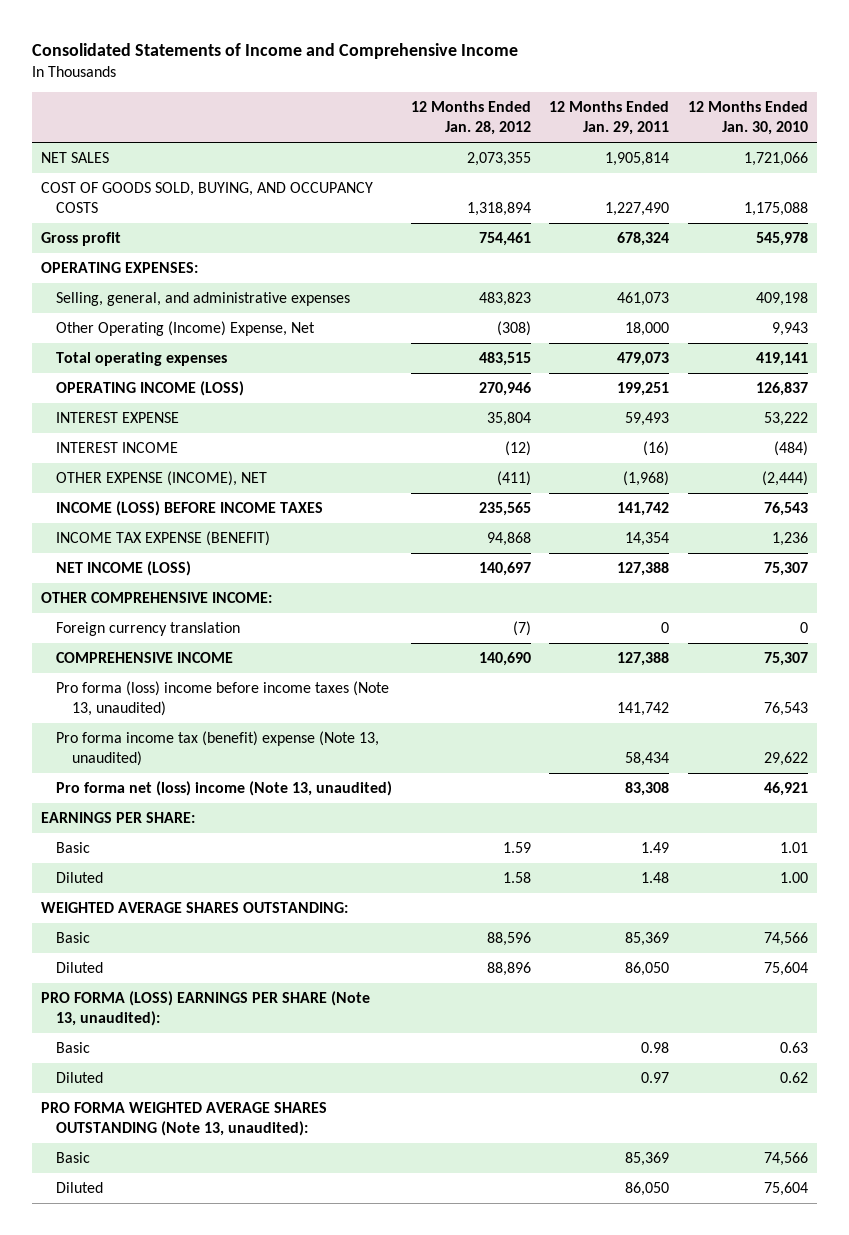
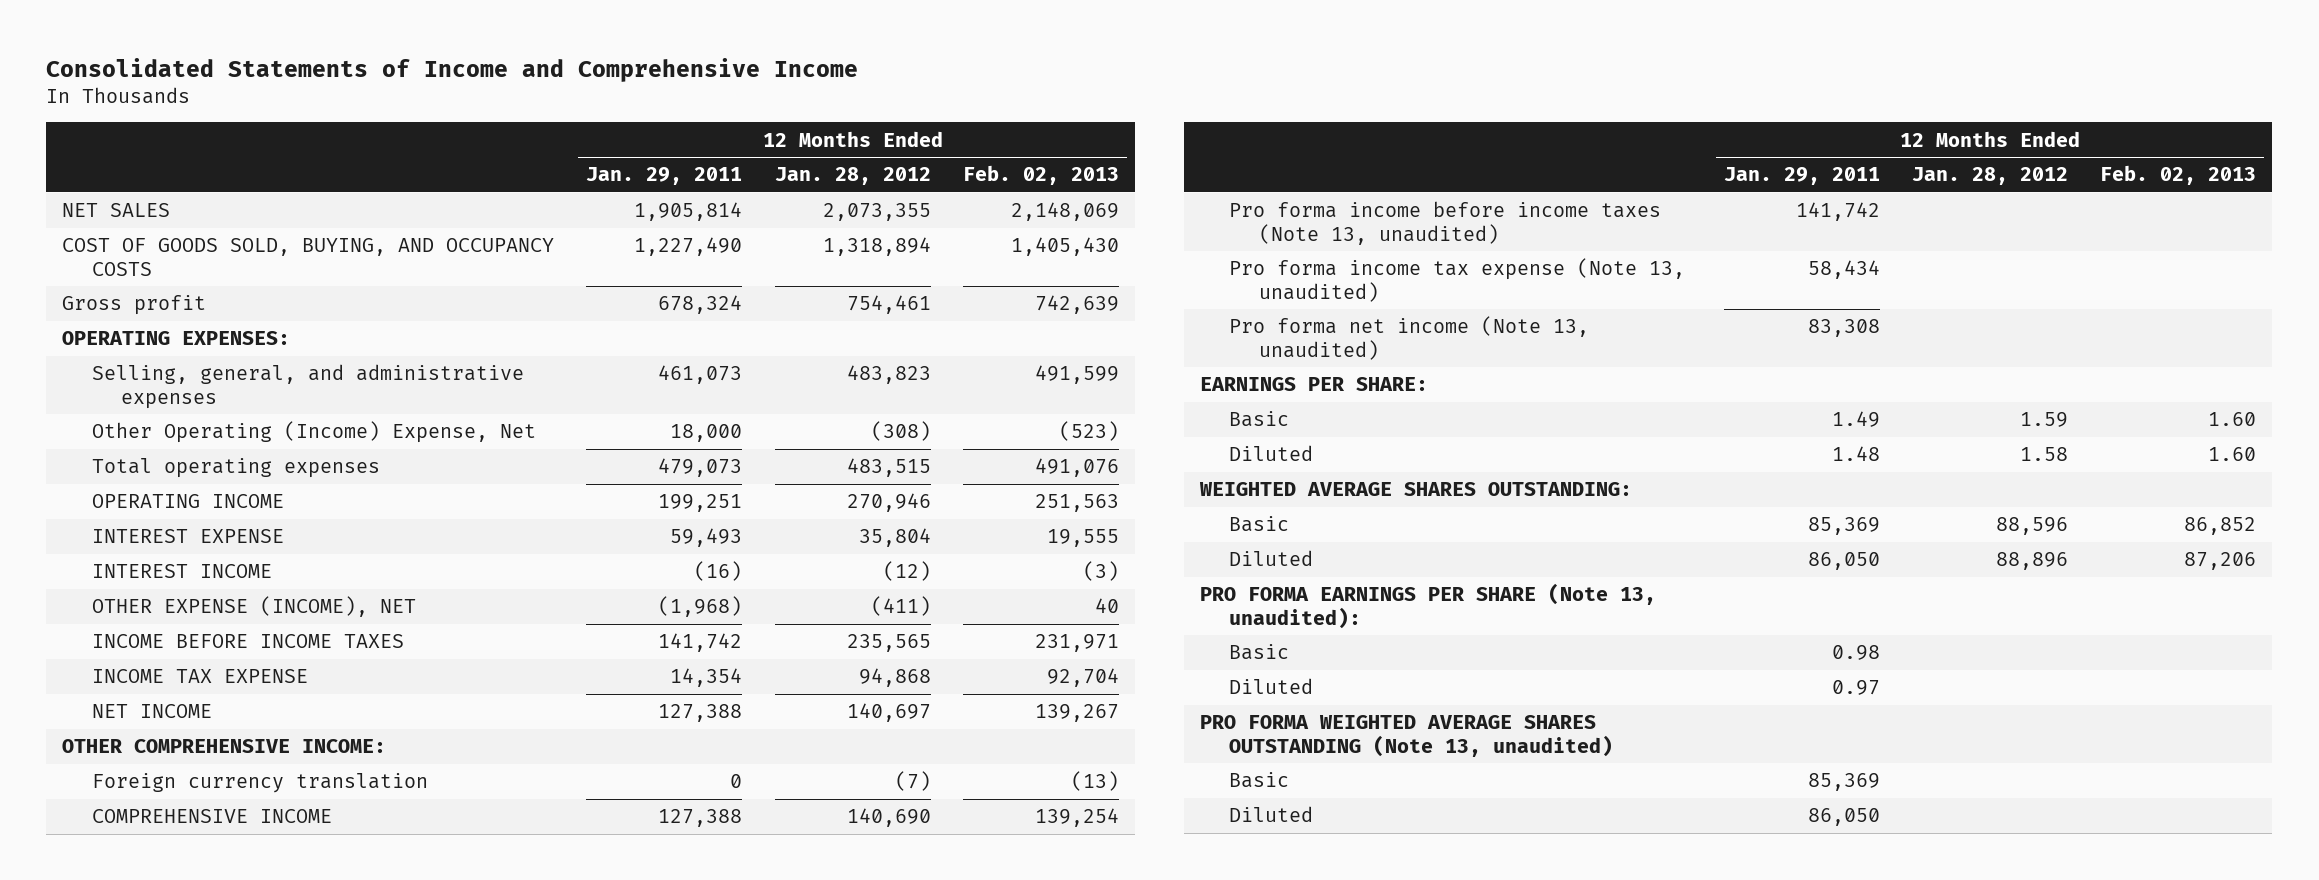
- | 12 Months Ended Jan. 28, 2012 | 12 Months Ended Jan. 29, 2011 | 12 Months Ended Jan. 30, 2010
+ | 12 Months Ended Jan. 29, 2011 | 12 Months Ended Jan. 28, 2012 | 12 Months Ended Feb. 02, 2013
- OPERATING INCOME (LOSS) | 270,946 | 199,251 | 126,837
+ OPERATING INCOME | 199,251 | 270,946 | 251,563
- INCOME (LOSS) BEFORE INCOME TAXES | 235,565 | 141,742 | 76,543
- INCOME TAX EXPENSE (BENEFIT) | 94,868 | 14,354 | 1,236
- NET INCOME (LOSS) | 140,697 | 127,388 | 75,307
+ INCOME BEFORE INCOME TAXES | 141,742 | 235,565 | 231,971
+ INCOME TAX EXPENSE | 14,354 | 94,868 | 92,704
+ NET INCOME | 127,388 | 140,697 | 139,267
- Pro forma (loss) income before income taxes (Note 13, unaudited) | | 141,742 | 76,543
- Pro forma income tax (benefit) expense (Note 13, unaudited) | | 58,434 | 29,622
- Pro forma net (loss) income (Note 13, unaudited) | | 83,308 | 46,921
+ Pro forma income before income taxes (Note 13, unaudited) | 141,742 | |
+ Pro forma income tax expense (Note 13, unaudited) | 58,434 | |
+ Pro forma net income (Note 13, unaudited) | 83,308 | |
- PRO FORMA (LOSS) EARNINGS PER SHARE (Note 13, unaudited):
+ PRO FORMA EARNINGS PER SHARE (Note 13, unaudited):
- PRO FORMA WEIGHTED AVERAGE SHARES OUTSTANDING (Note 13, unaudited):
+ PRO FORMA WEIGHTED AVERAGE SHARES OUTSTANDING (Note 13, unaudited)

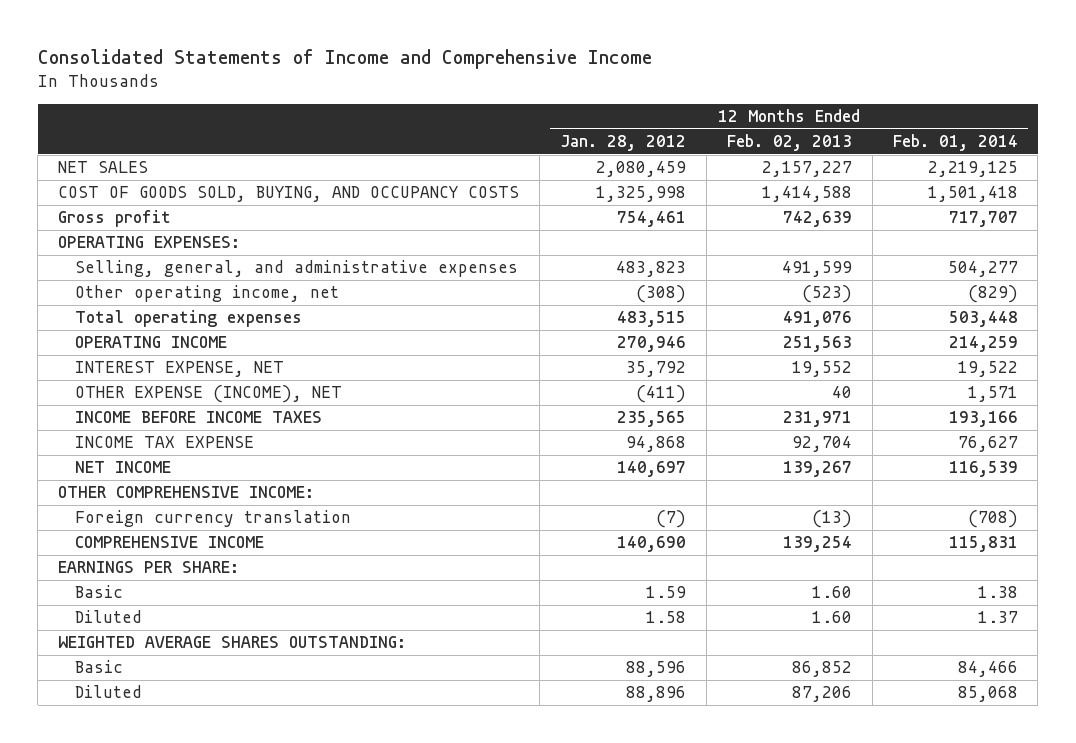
- | 12 Months Ended Jan. 29, 2011 | 12 Months Ended Jan. 28, 2012 | 12 Months Ended Feb. 02, 2013
+ | 12 Months Ended Jan. 28, 2012 | 12 Months Ended Feb. 02, 2013 | 12 Months Ended Feb. 01, 2014
- NET SALES | 1,905,814 | 2,073,355 | 2,148,069
- COST OF GOODS SOLD, BUYING, AND OCCUPANCY COSTS | 1,227,490 | 1,318,894 | 1,405,430
+ NET SALES | 2,080,459 | 2,157,227 | 2,219,125
+ COST OF GOODS SOLD, BUYING, AND OCCUPANCY COSTS | 1,325,998 | 1,414,588 | 1,501,418
- Other Operating (Income) Expense, Net | 18,000 | (308) | (523)
+ Other operating income, net | (308) | (523) | (829)
- INTEREST EXPENSE | 59,493 | 35,804 | 19,555
- INTEREST INCOME | (16) | (12) | (3)
+ INTEREST EXPENSE, NET | 35,792 | 19,552 | 19,522
- Pro forma income before income taxes (Note 13, unaudited) | 141,742 | |
- Pro forma income tax expense (Note 13, unaudited) | 58,434 | |
- Pro forma net income (Note 13, unaudited) | 83,308 | |
- PRO FORMA EARNINGS PER SHARE (Note 13, unaudited):
- Basic | 0.98 | |
- Diluted | 0.97 | |
- PRO FORMA WEIGHTED AVERAGE SHARES OUTSTANDING (Note 13, unaudited)
- Basic | 85,369 | |
- Diluted | 86,050 | |

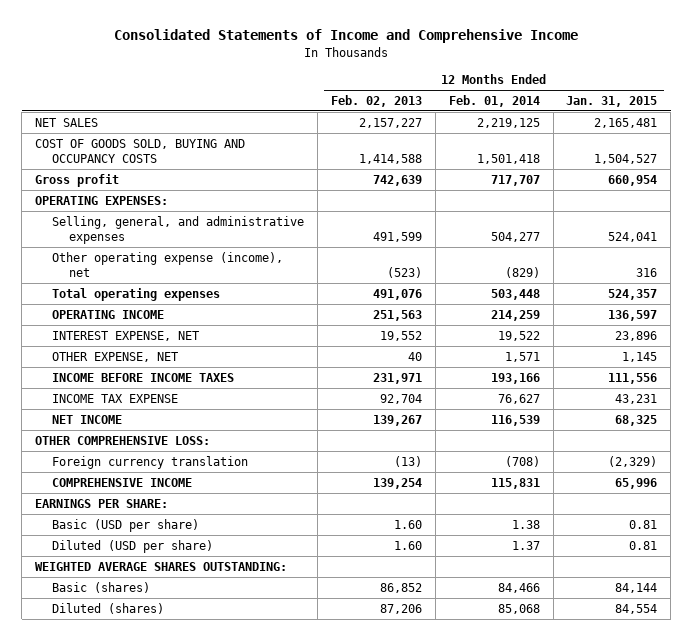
- | 12 Months Ended Jan. 28, 2012 | 12 Months Ended Feb. 02, 2013 | 12 Months Ended Feb. 01, 2014
+ | 12 Months Ended Feb. 02, 2013 | 12 Months Ended Feb. 01, 2014 | 12 Months Ended Jan. 31, 2015
- COST OF GOODS SOLD, BUYING, AND OCCUPANCY COSTS | 1,325,998 | 1,414,588 | 1,501,418
+ COST OF GOODS SOLD, BUYING AND OCCUPANCY COSTS | 1,414,588 | 1,501,418 | 1,504,527
- Other operating income, net | (308) | (523) | (829)
+ Other operating expense (income), net | (523) | (829) | 316
- OTHER EXPENSE (INCOME), NET | (411) | 40 | 1,571
+ OTHER EXPENSE, NET | 40 | 1,571 | 1,145
- OTHER COMPREHENSIVE INCOME:
+ OTHER COMPREHENSIVE LOSS:
- Basic | 1.59 | 1.60 | 1.38
- Diluted | 1.58 | 1.60 | 1.37
+ Basic (USD per share) | 1.60 | 1.38 | 0.81
+ Diluted (USD per share) | 1.60 | 1.37 | 0.81
- Basic | 88,596 | 86,852 | 84,466
- Diluted | 88,896 | 87,206 | 85,068
+ Basic (shares) | 86,852 | 84,466 | 84,144
+ Diluted (shares) | 87,206 | 85,068 | 84,554

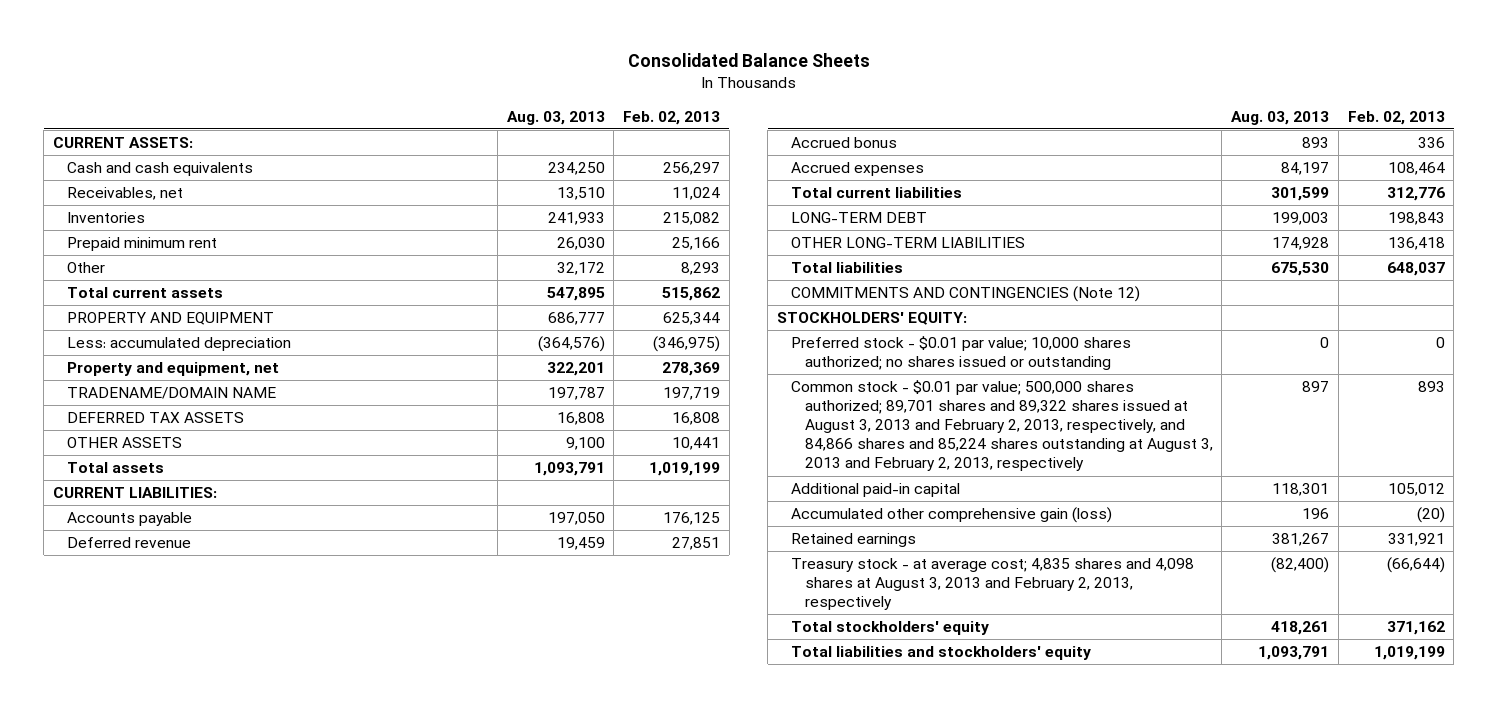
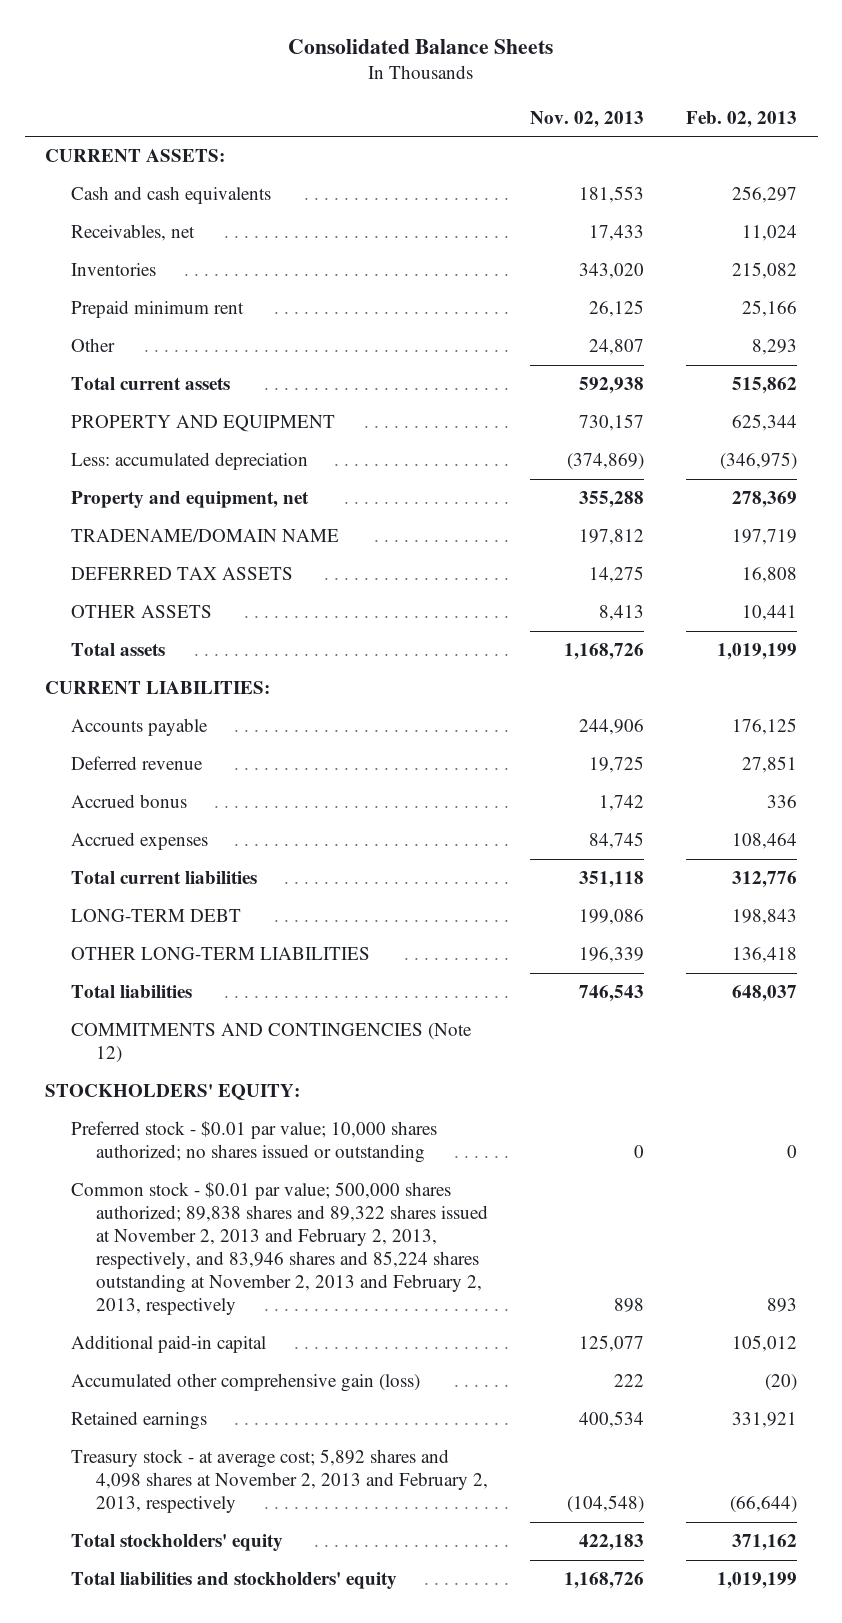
- | Aug. 03, 2013 | Feb. 02, 2013
+ | Nov. 02, 2013 | Feb. 02, 2013
- Common stock - $0.01 par value; 500,000 shares authorized; 89,701 shares and 89,322 shares issued at August 3, 2013 and February 2, 2013, respectively, and 84,866 shares and 85,224 shares outstanding at August 3, 2013 and February 2, 2013, respectively | 897 | 893
+ Common stock - $0.01 par value; 500,000 shares authorized; 89,838 shares and 89,322 shares issued at November 2, 2013 and February 2, 2013, respectively, and 83,946 shares and 85,224 shares outstanding at November 2, 2013 and February 2, 2013, respectively | 898 | 893
- Treasury stock - at average cost; 4,835 shares and 4,098 shares at August 3, 2013 and February 2, 2013, respectively | (82,400) | (66,644)
+ Treasury stock - at average cost; 5,892 shares and 4,098 shares at November 2, 2013 and February 2, 2013, respectively | (104,548) | (66,644)

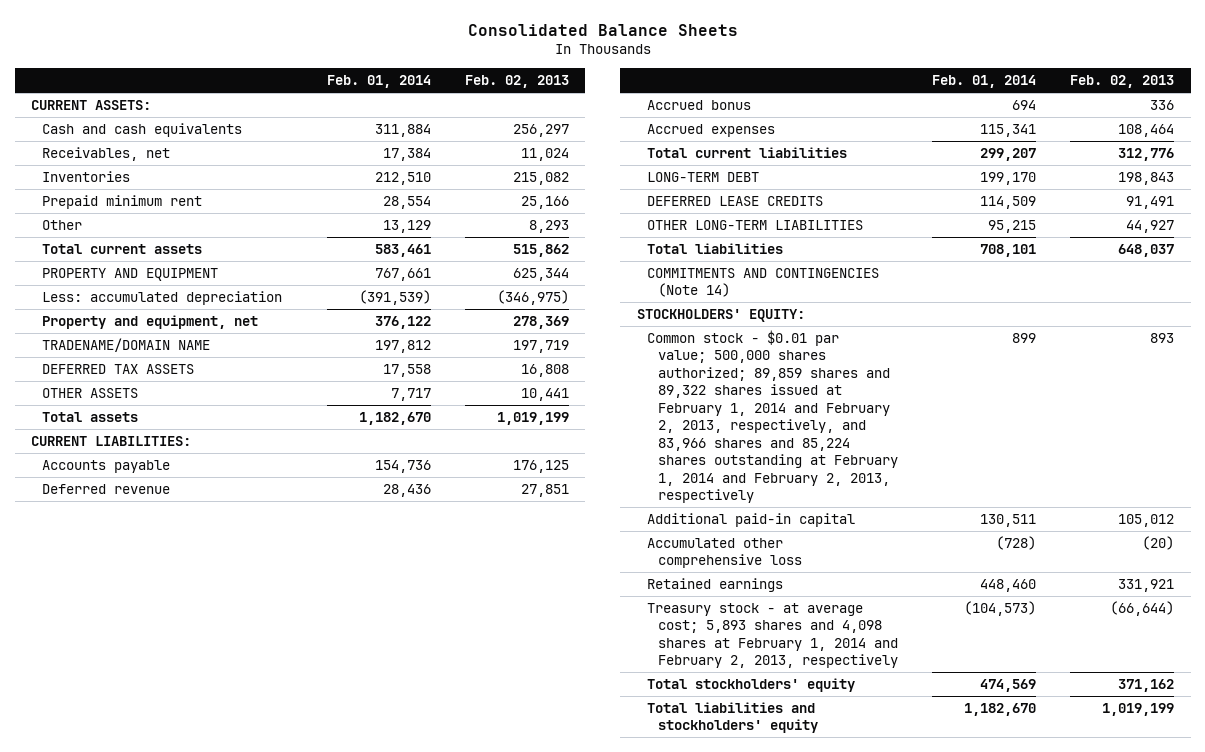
- | Nov. 02, 2013 | Feb. 02, 2013
+ | Feb. 01, 2014 | Feb. 02, 2013
- OTHER LONG-TERM LIABILITIES | 196,339 | 136,418
+ DEFERRED LEASE CREDITS | 114,509 | 91,491
+ OTHER LONG-TERM LIABILITIES | 95,215 | 44,927
- COMMITMENTS AND CONTINGENCIES (Note 12)
+ COMMITMENTS AND CONTINGENCIES (Note 14)
- Preferred stock - $0.01 par value; 10,000 shares authorized; no shares issued or outstanding | 0 | 0
- Common stock - $0.01 par value; 500,000 shares authorized; 89,838 shares and 89,322 shares issued at November 2, 2013 and February 2, 2013, respectively, and 83,946 shares and 85,224 shares outstanding at November 2, 2013 and February 2, 2013, respectively | 898 | 893
+ Common stock - $0.01 par value; 500,000 shares authorized; 89,859 shares and 89,322 shares issued at February 1, 2014 and February 2, 2013, respectively, and 83,966 shares and 85,224 shares outstanding at February 1, 2014 and February 2, 2013, respectively | 899 | 893
- Accumulated other comprehensive gain (loss) | 222 | (20)
+ Accumulated other comprehensive loss | (728) | (20)
- Treasury stock - at average cost; 5,892 shares and 4,098 shares at November 2, 2013 and February 2, 2013, respectively | (104,548) | (66,644)
+ Treasury stock - at average cost; 5,893 shares and 4,098 shares at February 1, 2014 and February 2, 2013, respectively | (104,573) | (66,644)

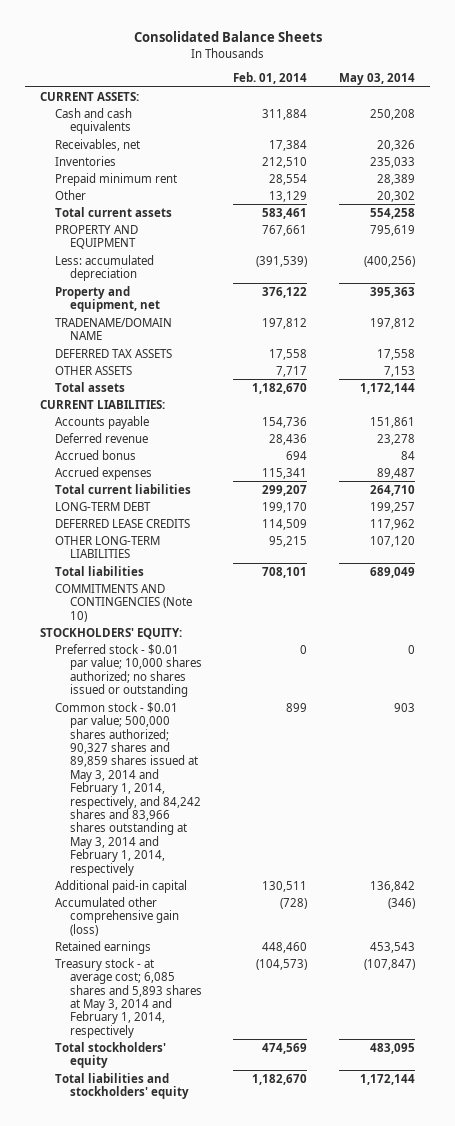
- | Feb. 01, 2014 | Feb. 02, 2013
+ | Feb. 01, 2014 | May 03, 2014
- COMMITMENTS AND CONTINGENCIES (Note 14)
+ COMMITMENTS AND CONTINGENCIES (Note 10)
- Common stock - $0.01 par value; 500,000 shares authorized; 89,859 shares and 89,322 shares issued at February 1, 2014 and February 2, 2013, respectively, and 83,966 shares and 85,224 shares outstanding at February 1, 2014 and February 2, 2013, respectively | 899 | 893
+ Preferred stock - $0.01 par value; 10,000 shares authorized; no shares issued or outstanding | 0 | 0
+ Common stock - $0.01 par value; 500,000 shares authorized; 90,327 shares and 89,859 shares issued at May 3, 2014 and February 1, 2014, respectively, and 84,242 shares and 83,966 shares outstanding at May 3, 2014 and February 1, 2014, respectively | 899 | 903
- Accumulated other comprehensive loss | (728) | (20)
+ Accumulated other comprehensive gain (loss) | (728) | (346)
- Treasury stock - at average cost; 5,893 shares and 4,098 shares at February 1, 2014 and February 2, 2013, respectively | (104,573) | (66,644)
+ Treasury stock - at average cost; 6,085 shares and 5,893 shares at May 3, 2014 and February 1, 2014, respectively | (104,573) | (107,847)

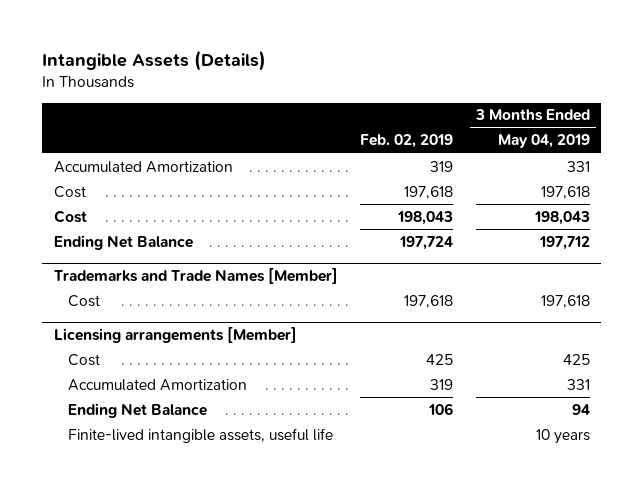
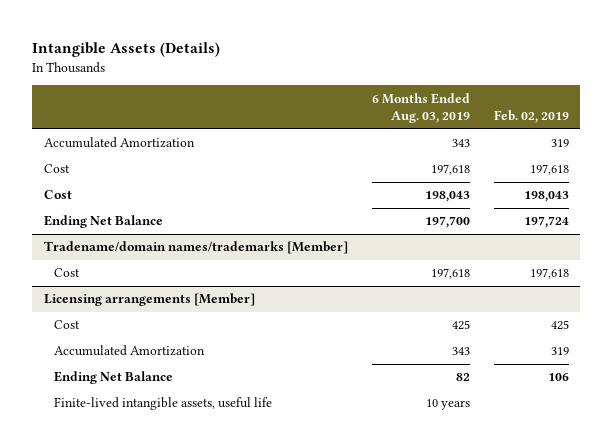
- | Feb. 02, 2019 | 3 Months Ended May 04, 2019
+ | 6 Months Ended Aug. 03, 2019 | Feb. 02, 2019
- Trademarks and Trade Names [Member]
+ Tradename/domain names/trademarks [Member]

